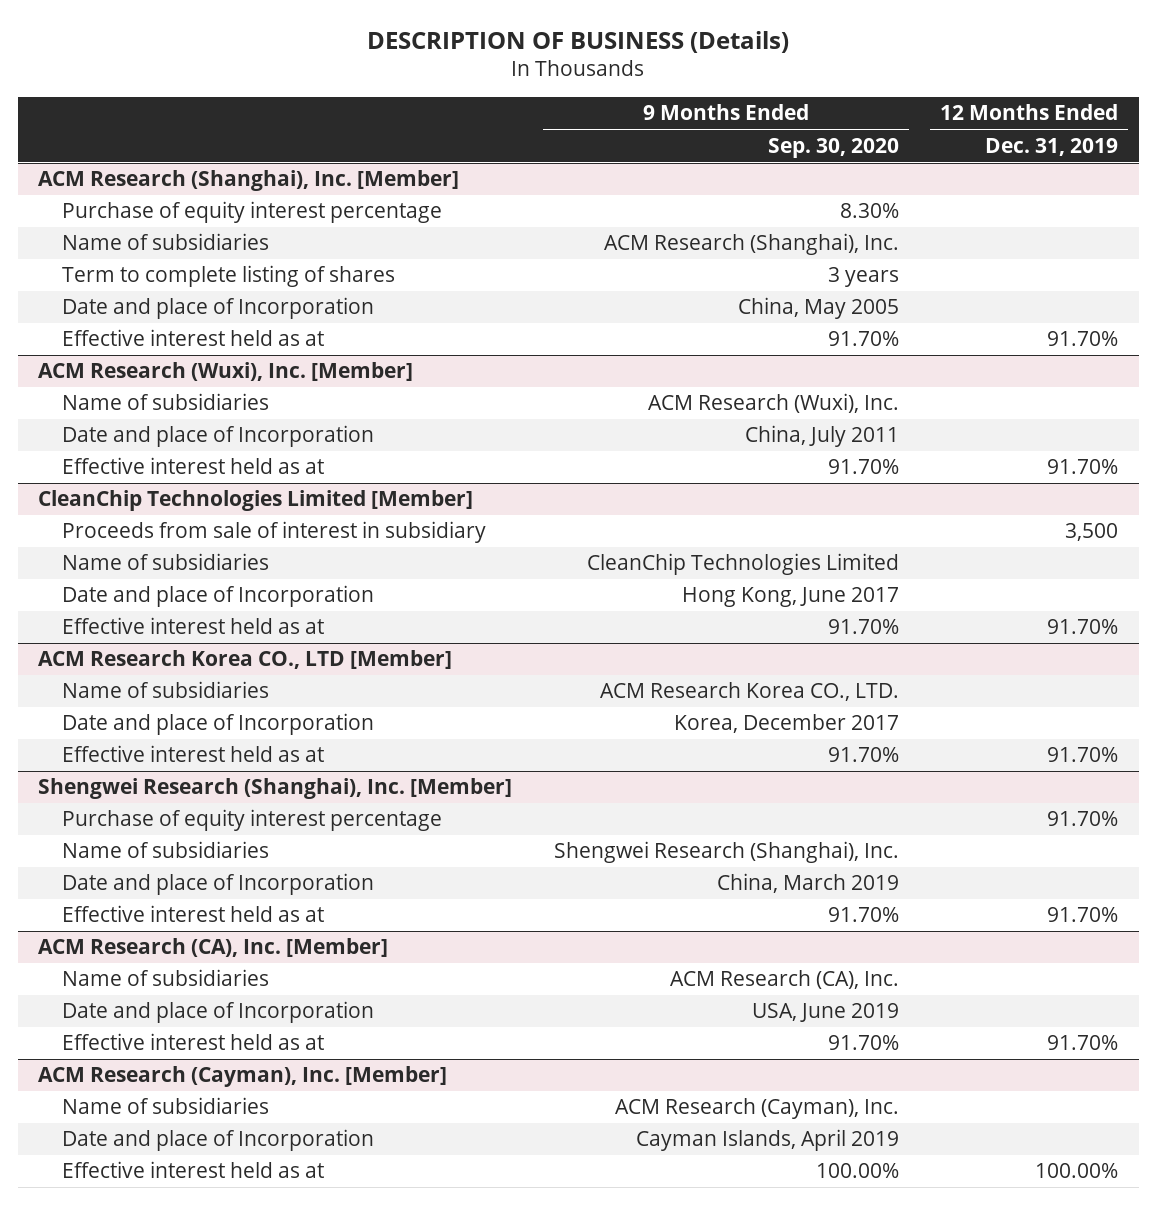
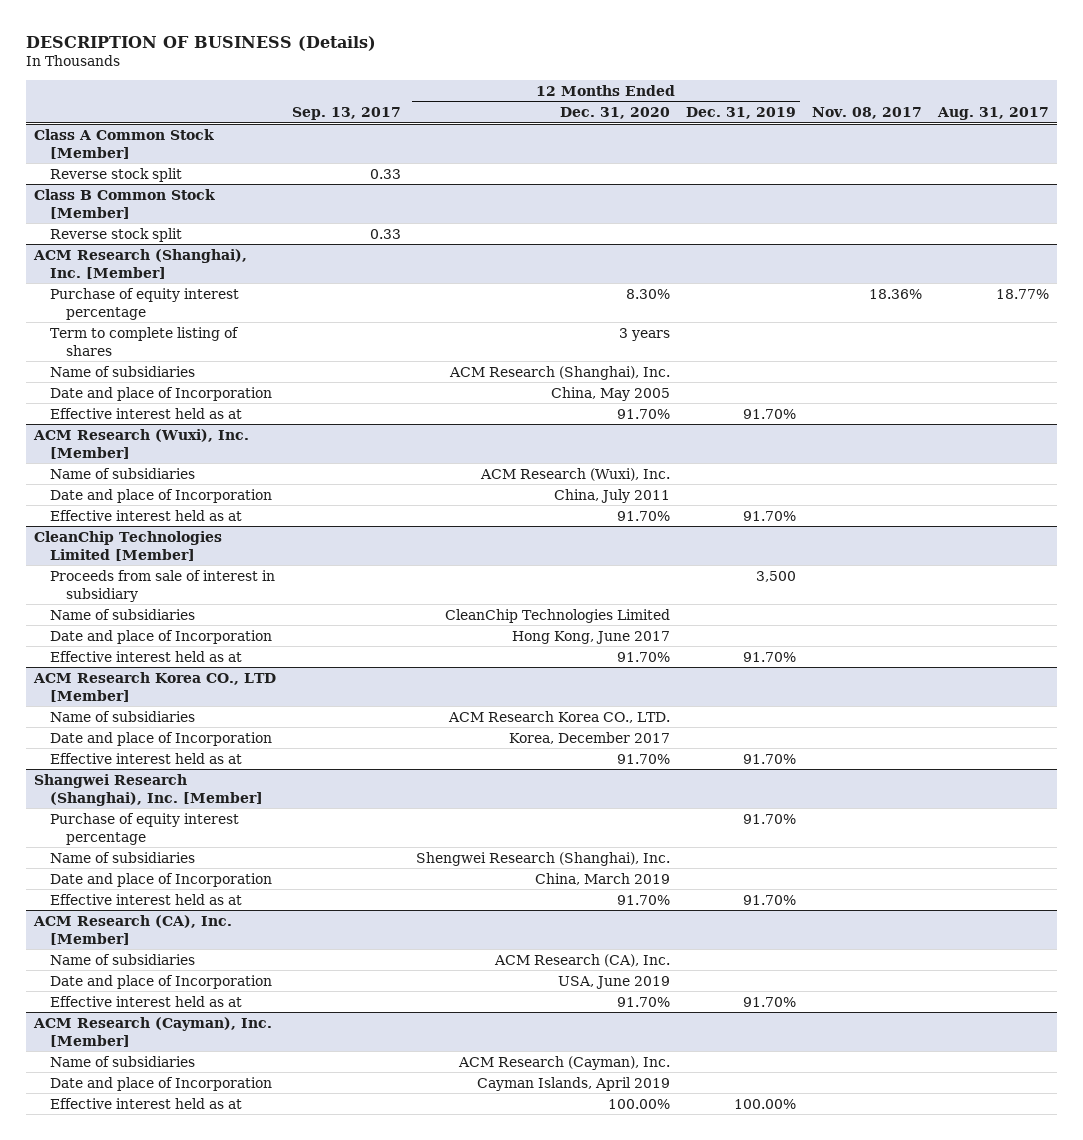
- | 9 Months Ended Sep. 30, 2020 | 12 Months Ended Dec. 31, 2019
+ | Sep. 13, 2017 | 12 Months Ended Dec. 31, 2020 | 12 Months Ended Dec. 31, 2019 | Nov. 08, 2017 | Aug. 31, 2017
+ Class A Common Stock [Member]
+ Reverse stock split | 0.33 | | | |
+ Class B Common Stock [Member]
+ Reverse stock split | 0.33 | | | |
@ ACM Research (Shanghai), Inc. [Member]
moved down: Name of subsidiaries | | ACM Research (Shanghai), Inc. | | |
- Shengwei Research (Shanghai), Inc. [Member]
+ Shangwei Research (Shanghai), Inc. [Member]

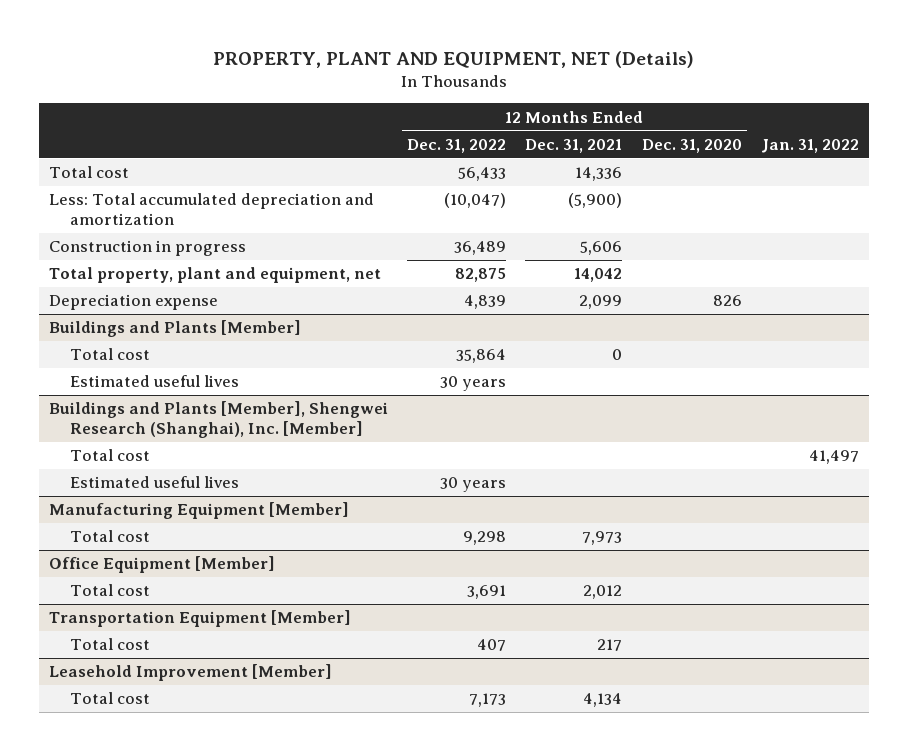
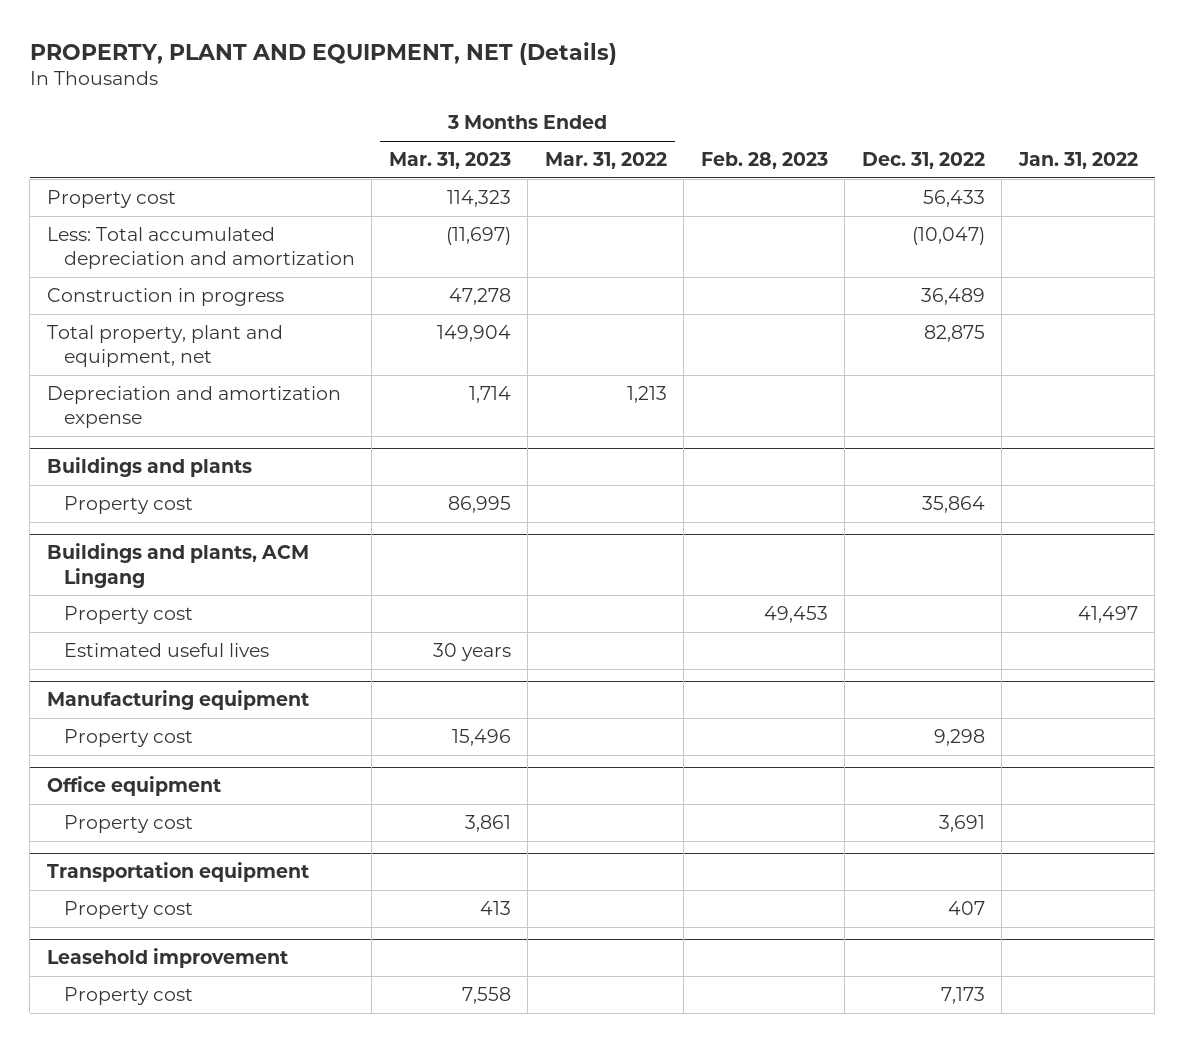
- | 12 Months Ended Dec. 31, 2022 | 12 Months Ended Dec. 31, 2021 | 12 Months Ended Dec. 31, 2020 | Jan. 31, 2022
+ | 3 Months Ended Mar. 31, 2023 | 3 Months Ended Mar. 31, 2022 | Feb. 28, 2023 | Dec. 31, 2022 | Jan. 31, 2022
- Total cost | 56,433 | 14,336 | |
+ Property cost | 114,323 | | | 56,433 |
- Depreciation expense | 4,839 | 2,099 | 826 |
- Buildings and Plants [Member]
- Total cost | 35,864 | 0 | |
- Estimated useful lives | 30 years | | |
- Buildings and Plants [Member], Shengwei Research (Shanghai), Inc. [Member]
- Total cost | | | | 41,497
- Estimated useful lives | 30 years | | |
- Manufacturing Equipment [Member]
- Total cost | 9,298 | 7,973 | |
- Office Equipment [Member]
- Total cost | 3,691 | 2,012 | |
- Transportation Equipment [Member]
- Total cost | 407 | 217 | |
- Leasehold Improvement [Member]
- Total cost | 7,173 | 4,134 | |
+ Depreciation and amortization expense | 1,714 | 1,213 | | |
+ Buildings and plants
+ Property cost | 86,995 | | | 35,864 |
+ Buildings and plants, ACM Lingang
+ Property cost | | | 49,453 | | 41,497
+ Estimated useful lives | 30 years | | | |
+ Manufacturing equipment
+ Property cost | 15,496 | | | 9,298 |
+ Office equipment
+ Property cost | 3,861 | | | 3,691 |
+ Transportation equipment
+ Property cost | 413 | | | 407 |
+ Leasehold improvement
+ Property cost | 7,558 | | | 7,173 |

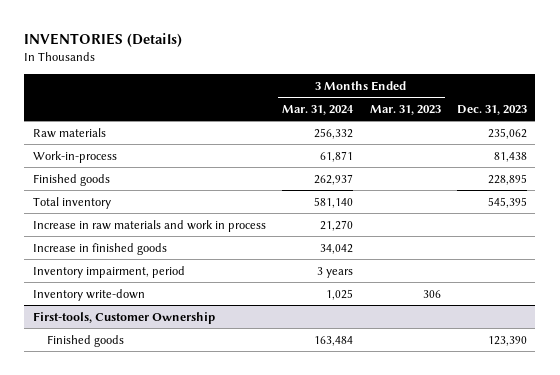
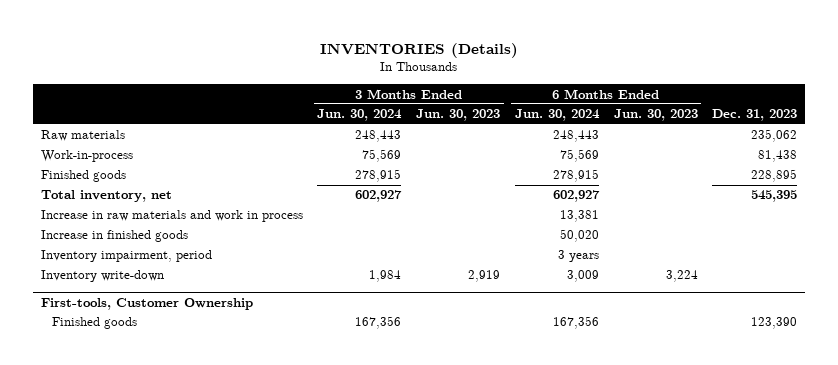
- | 3 Months Ended Mar. 31, 2024 | 3 Months Ended Mar. 31, 2023 | Dec. 31, 2023
+ | 3 Months Ended Jun. 30, 2024 | 3 Months Ended Jun. 30, 2023 | 6 Months Ended Jun. 30, 2024 | 6 Months Ended Jun. 30, 2023 | Dec. 31, 2023
- Total inventory | 581,140 | | 545,395
+ Total inventory, net | 602,927 | | 602,927 | | 545,395

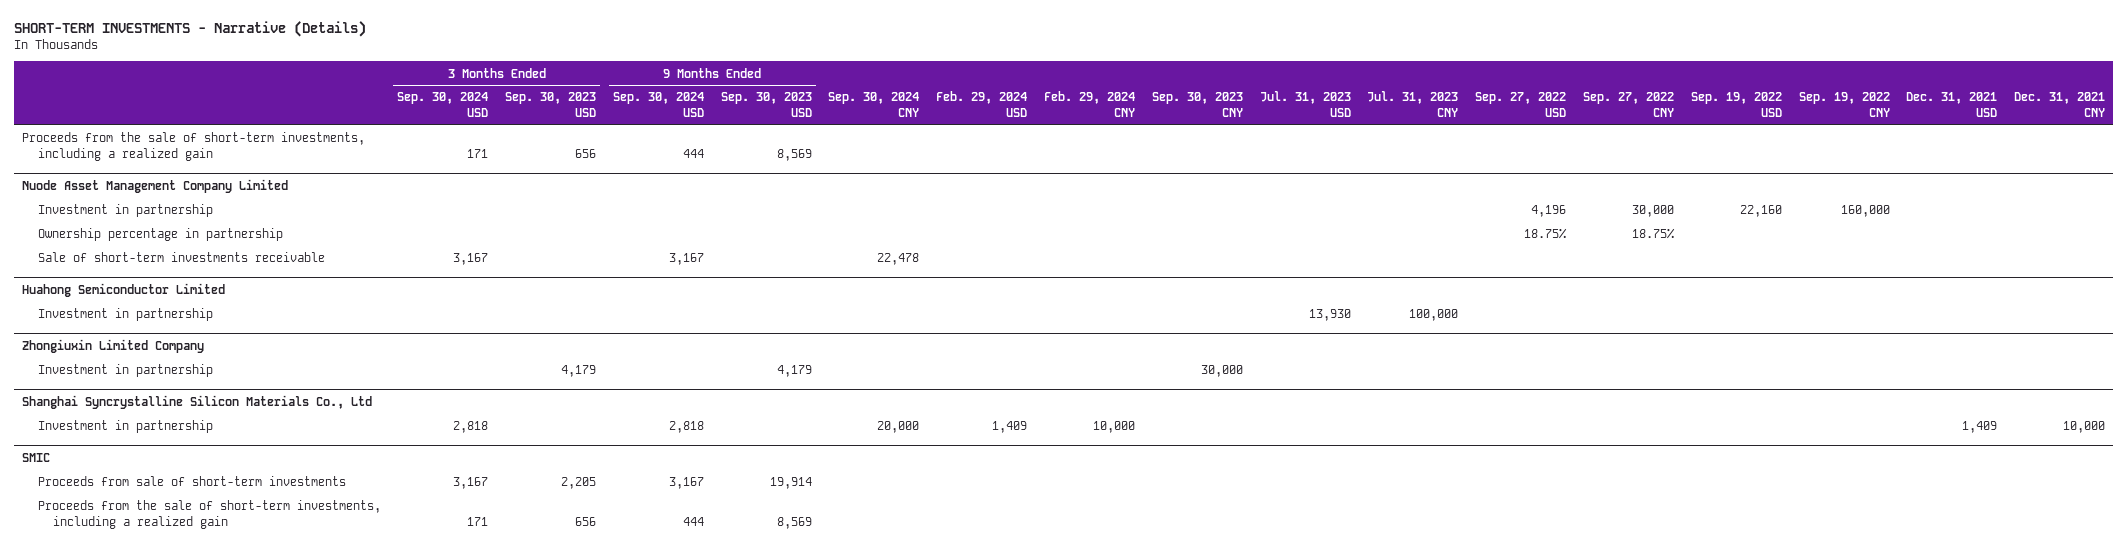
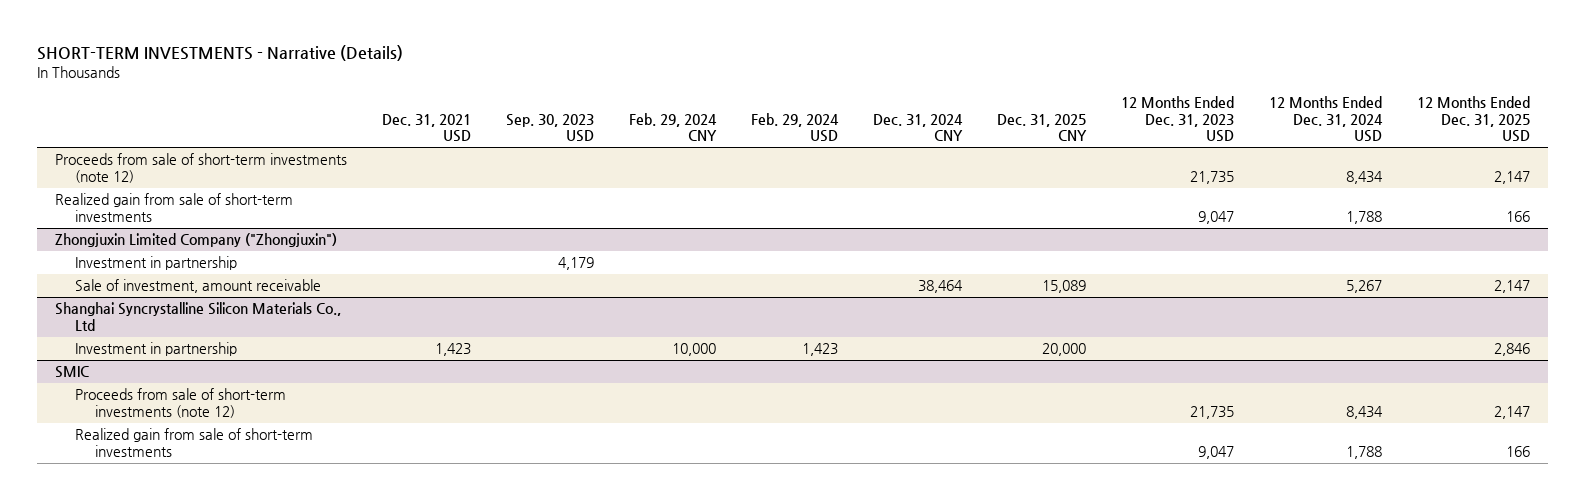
- | 3 Months Ended Sep. 30, 2024 USD | 3 Months Ended Sep. 30, 2023 USD | 9 Months Ended Sep. 30, 2024 USD | 9 Months Ended Sep. 30, 2023 USD | Sep. 30, 2024 CNY | Feb. 29, 2024 USD | Feb. 29, 2024 CNY | Sep. 30, 2023 CNY | Jul. 31, 2023 USD | Jul. 31, 2023 CNY | Sep. 27, 2022 USD | Sep. 27, 2022 CNY | Sep. 19, 2022 USD | Sep. 19, 2022 CNY | Dec. 31, 2021 USD | Dec. 31, 2021 CNY
+ | Dec. 31, 2021 USD | Sep. 30, 2023 USD | Feb. 29, 2024 CNY | Feb. 29, 2024 USD | Dec. 31, 2024 CNY | Dec. 31, 2025 CNY | 12 Months Ended Dec. 31, 2023 USD | 12 Months Ended Dec. 31, 2024 USD | 12 Months Ended Dec. 31, 2025 USD
- Proceeds from the sale of short-term investments, including a realized gain | 171 | 656 | 444 | 8,569 | | | | | | | | | | | |
- Nuode Asset Management Company Limited
- Investment in partnership | | | | | | | | | | | 4,196 | 30,000 | 22,160 | 160,000 | |
- Ownership percentage in partnership | | | | | | | | | | | 18.75% | 18.75% | | | |
- Sale of short-term investments receivable | 3,167 | | 3,167 | | 22,478 | | | | | | | | | | |
- Huahong Semiconductor Limited
- Investment in partnership | | | | | | | | | 13,930 | 100,000 | | | | | |
- Zhongiuxin Limited Company
- Investment in partnership | | 4,179 | | 4,179 | | | | 30,000 | | | | | | | |
+ Proceeds from sale of short-term investments (note 12) | | | | | | | 21,735 | 8,434 | 2,147
+ Realized gain from sale of short-term investments | | | | | | | 9,047 | 1,788 | 166
+ Zhongjuxin Limited Company ("Zhongjuxin")
+ Investment in partnership | | 4,179 | | | | | | |
+ Sale of investment, amount receivable | | | | | 38,464 | 15,089 | | 5,267 | 2,147
@ Shanghai Syncrystalline Silicon Materials Co., Ltd
- Investment in partnership | 2,818 | | 2,818 | | 20,000 | 1,409 | 10,000 | | | | | | | | 1,409 | 10,000
+ Investment in partnership | 1,423 | | 10,000 | 1,423 | | 20,000 | | | 2,846
@ SMIC
- Proceeds from sale of short-term investments | 3,167 | 2,205 | 3,167 | 19,914 | | | | | | | | | | | |
- Proceeds from the sale of short-term investments, including a realized gain | 171 | 656 | 444 | 8,569 | | | | | | | | | | | |
+ Proceeds from sale of short-term investments (note 12) | | | | | | | 21,735 | 8,434 | 2,147
+ Realized gain from sale of short-term investments | | | | | | | 9,047 | 1,788 | 166

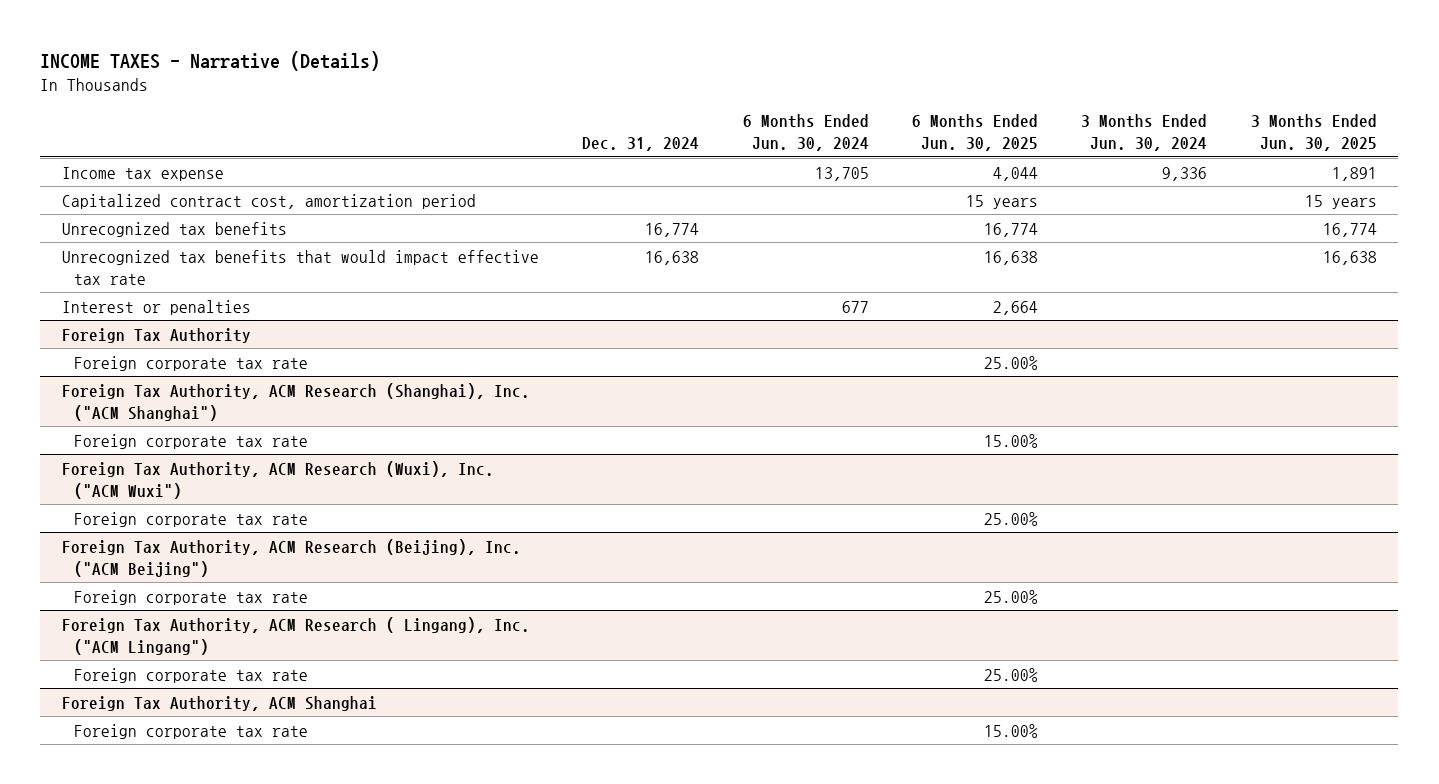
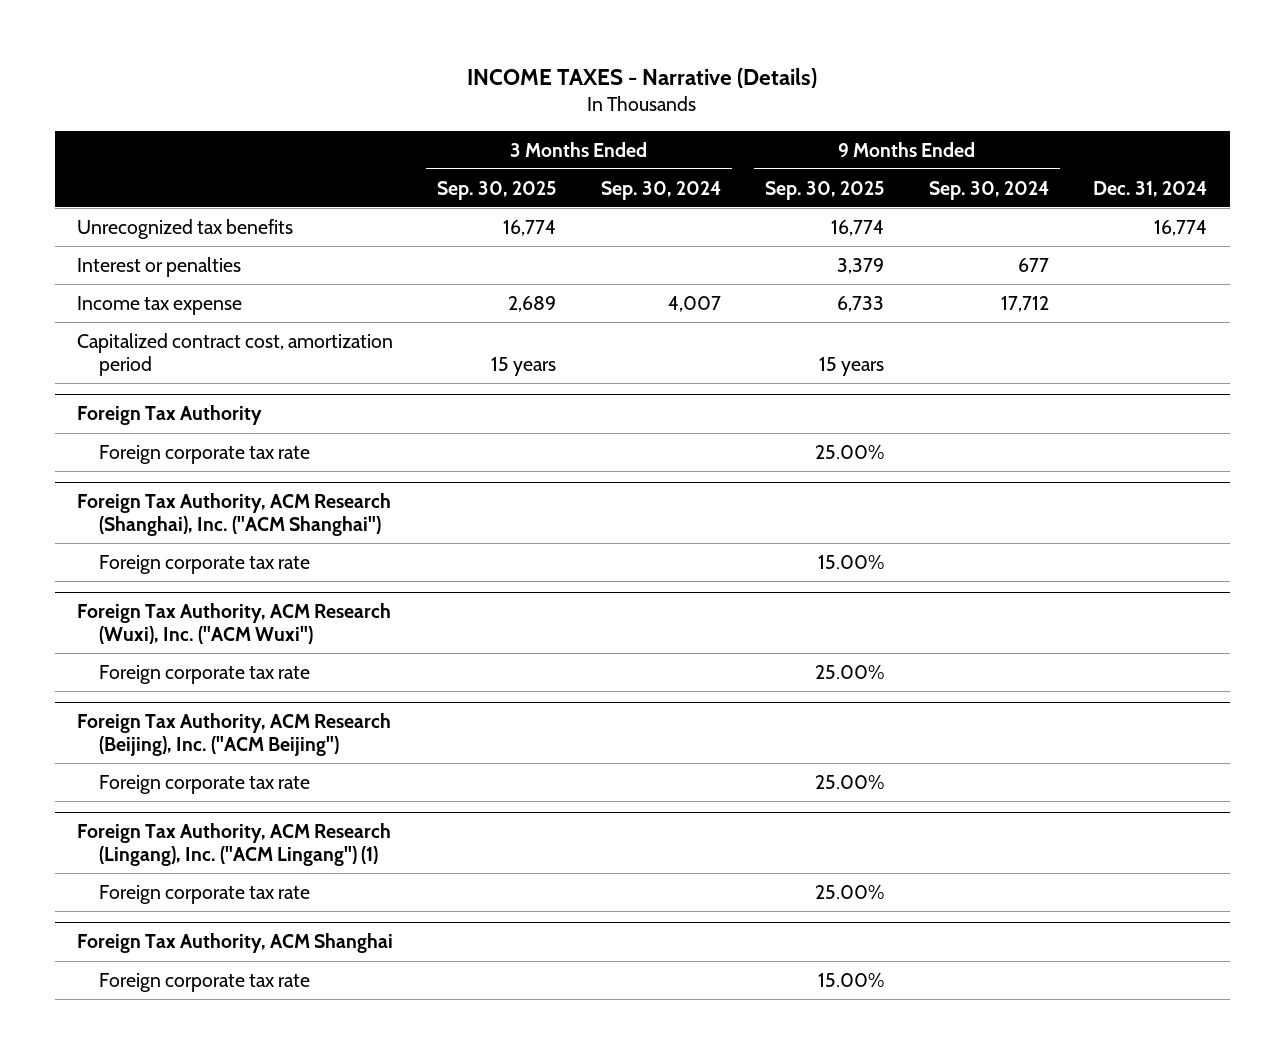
- | Dec. 31, 2024 | 6 Months Ended Jun. 30, 2024 | 6 Months Ended Jun. 30, 2025 | 3 Months Ended Jun. 30, 2024 | 3 Months Ended Jun. 30, 2025
+ | 3 Months Ended Sep. 30, 2025 | 3 Months Ended Sep. 30, 2024 | 9 Months Ended Sep. 30, 2025 | 9 Months Ended Sep. 30, 2024 | Dec. 31, 2024
- Unrecognized tax benefits that would impact effective tax rate | 16,638 | | 16,638 | | 16,638
moved down: Income tax expense | 2,689 | 4,007 | 6,733 | 17,712 |
moved down: Capitalized contract cost, amortization period | 15 years | | 15 years | |
- Foreign Tax Authority, ACM Research ( Lingang), Inc. ("ACM Lingang")
+ Foreign Tax Authority, ACM Research (Lingang), Inc. ("ACM Lingang") (1)

